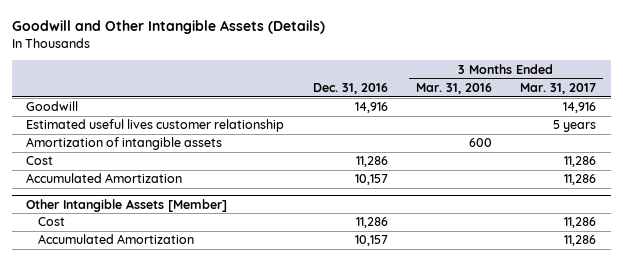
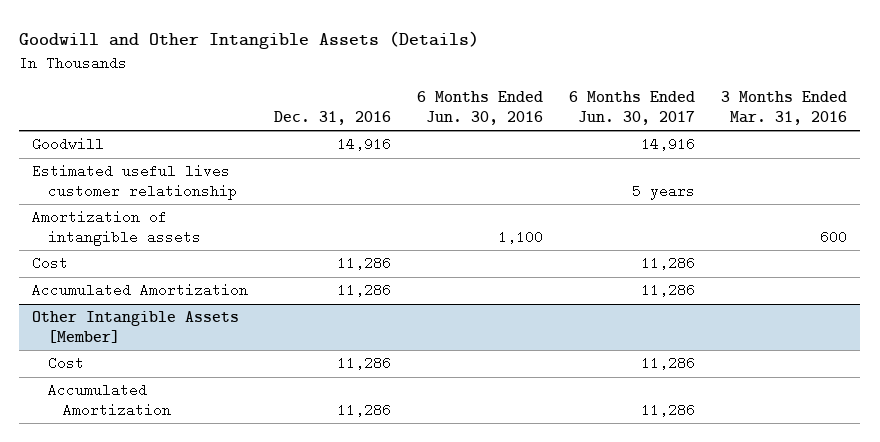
- | Dec. 31, 2016 | 3 Months Ended Mar. 31, 2016 | 3 Months Ended Mar. 31, 2017
+ | Dec. 31, 2016 | 6 Months Ended Jun. 30, 2016 | 6 Months Ended Jun. 30, 2017 | 3 Months Ended Mar. 31, 2016
- Accumulated Amortization | 10,157 | | 11,286
+ Accumulated Amortization | 11,286 | | 11,286 |
@ Other Intangible Assets [Member]
- Accumulated Amortization | 10,157 | | 11,286
+ Accumulated Amortization | 11,286 | | 11,286 |

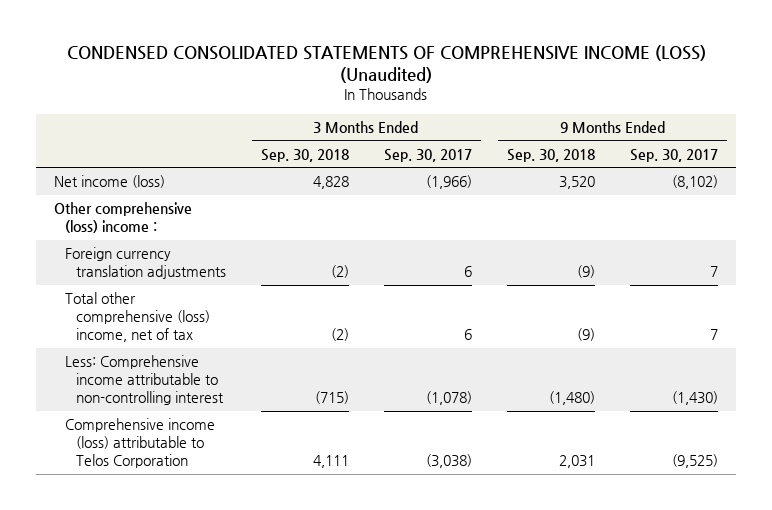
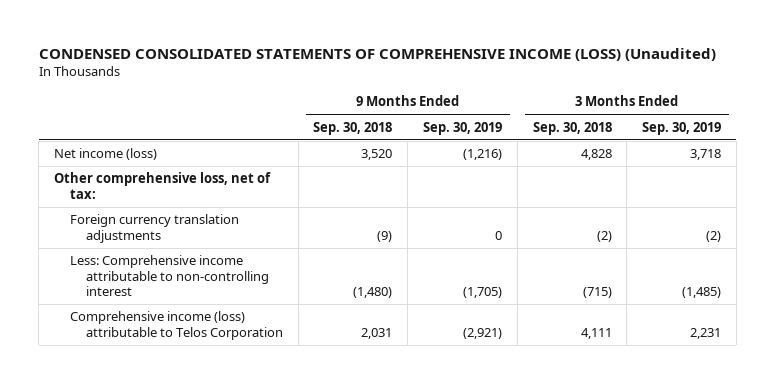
- | 3 Months Ended Sep. 30, 2018 | 3 Months Ended Sep. 30, 2017 | 9 Months Ended Sep. 30, 2018 | 9 Months Ended Sep. 30, 2017
+ | 9 Months Ended Sep. 30, 2018 | 9 Months Ended Sep. 30, 2019 | 3 Months Ended Sep. 30, 2018 | 3 Months Ended Sep. 30, 2019
- Other comprehensive (loss) income :
+ Other comprehensive loss, net of tax:
- Total other comprehensive (loss) income, net of tax | (2) | 6 | (9) | 7

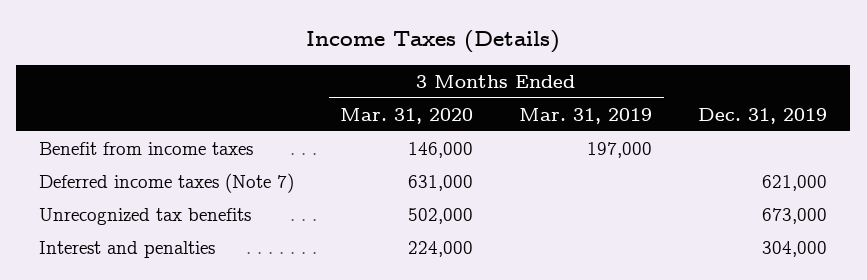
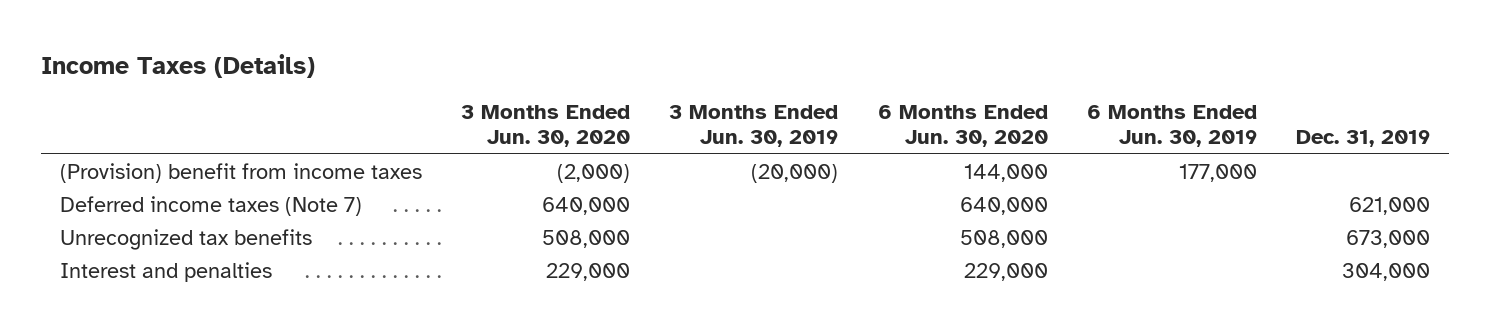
- | 3 Months Ended Mar. 31, 2020 | 3 Months Ended Mar. 31, 2019 | Dec. 31, 2019
+ | 3 Months Ended Jun. 30, 2020 | 3 Months Ended Jun. 30, 2019 | 6 Months Ended Jun. 30, 2020 | 6 Months Ended Jun. 30, 2019 | Dec. 31, 2019
- Benefit from income taxes | 146,000 | 197,000 |
+ (Provision) benefit from income taxes | (2,000) | (20,000) | 144,000 | 177,000 |

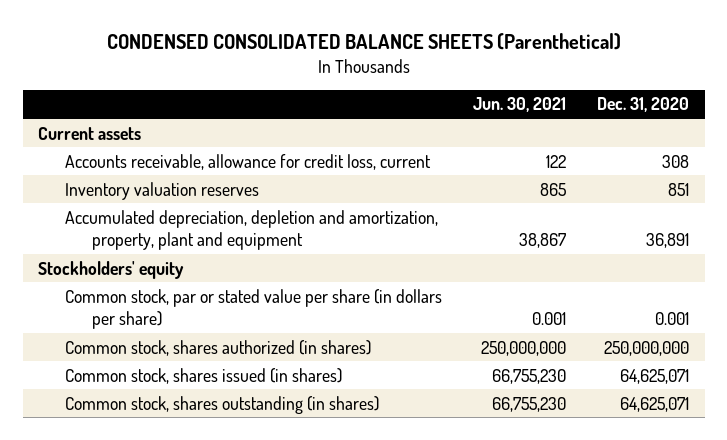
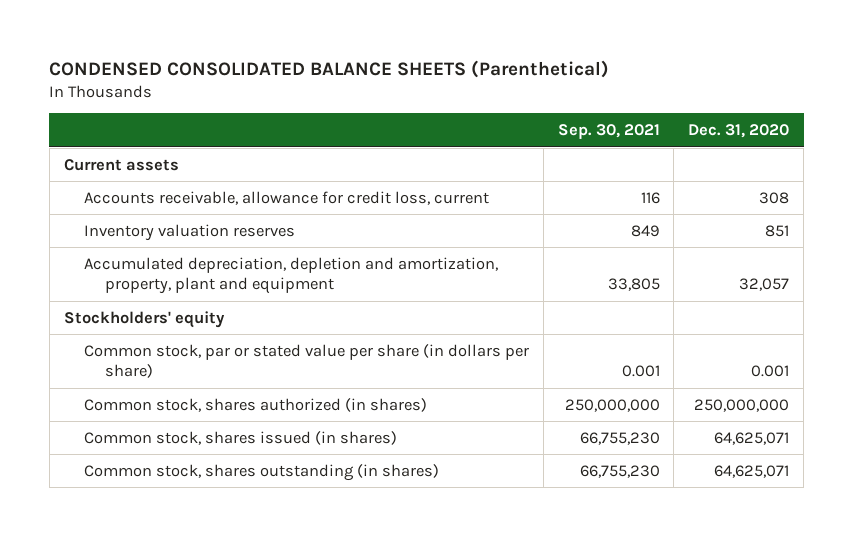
- | Jun. 30, 2021 | Dec. 31, 2020
+ | Sep. 30, 2021 | Dec. 31, 2020
- Accumulated depreciation, depletion and amortization, property, plant and equipment | 38,867 | 36,891
+ Accumulated depreciation, depletion and amortization, property, plant and equipment | 33,805 | 32,057

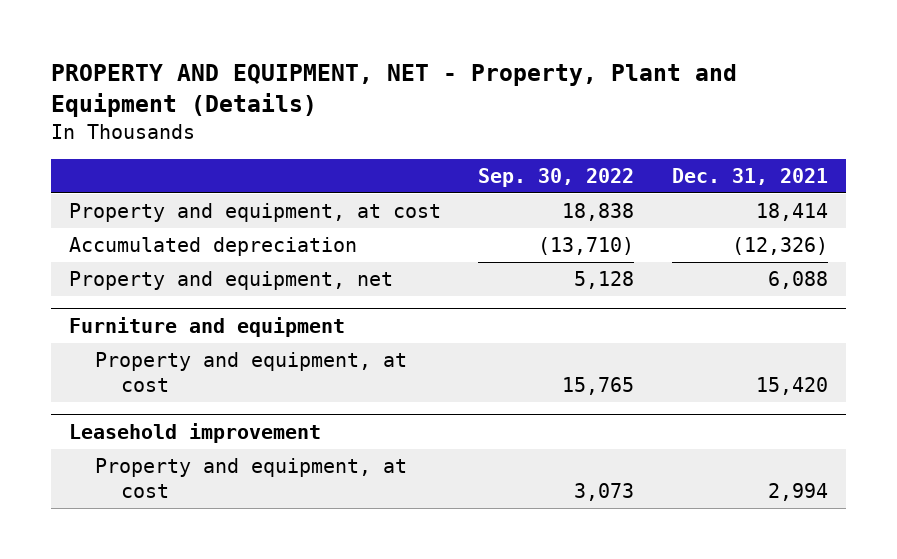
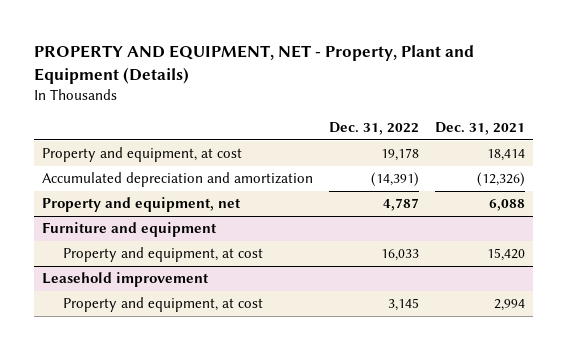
- | Sep. 30, 2022 | Dec. 31, 2021
+ | Dec. 31, 2022 | Dec. 31, 2021
- Accumulated depreciation | (13,710) | (12,326)
+ Accumulated depreciation and amortization | (14,391) | (12,326)

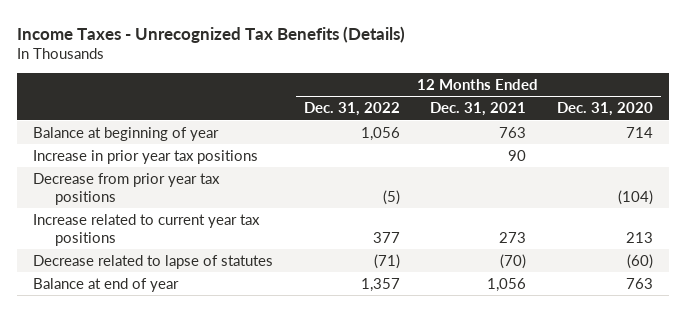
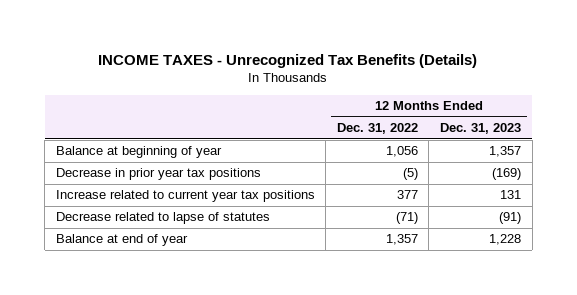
- Income Taxes - Unrecognized Tax Benefits (Details)
+ INCOME TAXES - Unrecognized Tax Benefits (Details)
- | 12 Months Ended Dec. 31, 2022 | 12 Months Ended Dec. 31, 2021 | 12 Months Ended Dec. 31, 2020
+ | 12 Months Ended Dec. 31, 2022 | 12 Months Ended Dec. 31, 2023
- Increase in prior year tax positions | | 90 |
- Decrease from prior year tax positions | (5) | | (104)
+ Decrease in prior year tax positions | (5) | (169)

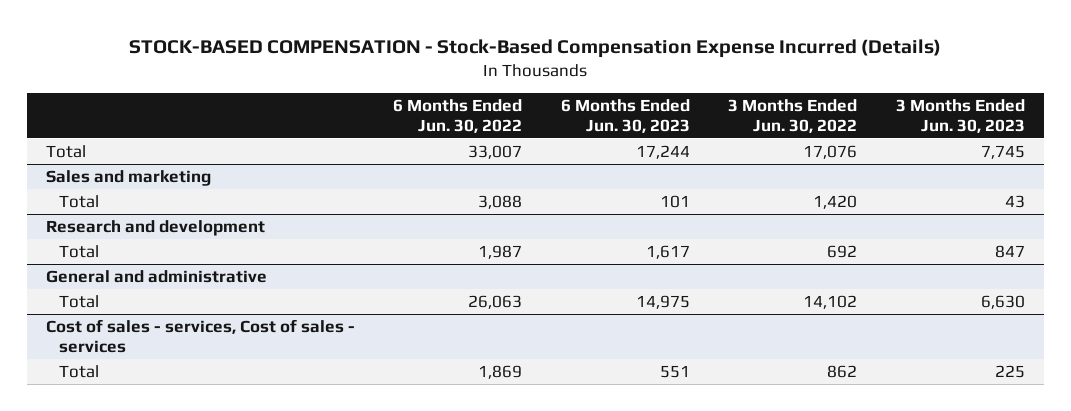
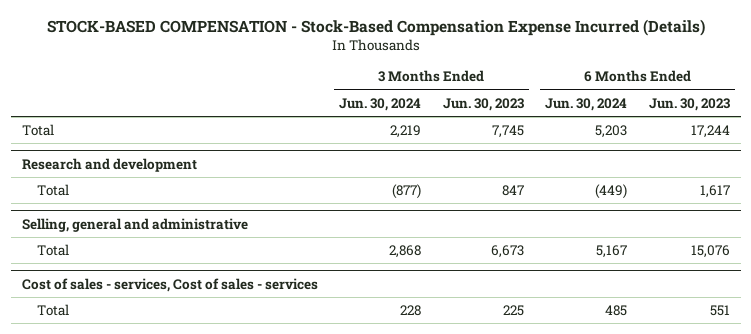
- | 6 Months Ended Jun. 30, 2022 | 6 Months Ended Jun. 30, 2023 | 3 Months Ended Jun. 30, 2022 | 3 Months Ended Jun. 30, 2023
+ | 3 Months Ended Jun. 30, 2024 | 3 Months Ended Jun. 30, 2023 | 6 Months Ended Jun. 30, 2024 | 6 Months Ended Jun. 30, 2023
- Sales and marketing
- Total | 3,088 | 101 | 1,420 | 43
- General and administrative
- Total | 26,063 | 14,975 | 14,102 | 6,630
+ Selling, general and administrative
+ Total | 2,868 | 6,673 | 5,167 | 15,076

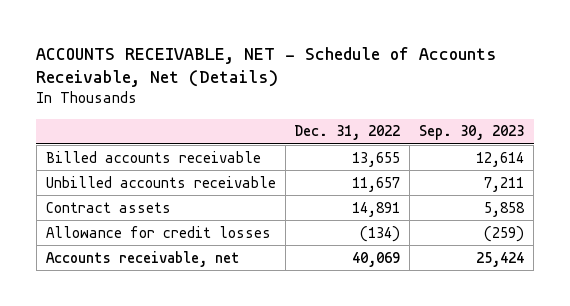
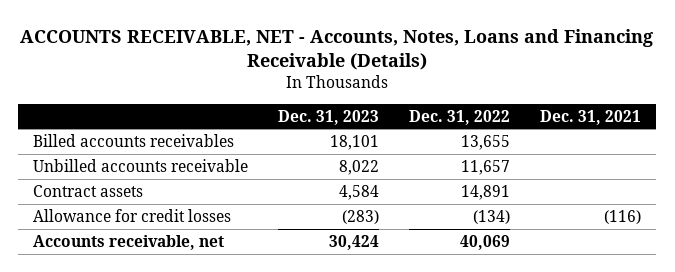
- ACCOUNTS RECEIVABLE, NET - Schedule of Accounts Receivable, Net (Details)
+ ACCOUNTS RECEIVABLE, NET - Accounts, Notes, Loans and Financing Receivable (Details)
- | Dec. 31, 2022 | Sep. 30, 2023
+ | Dec. 31, 2023 | Dec. 31, 2022 | Dec. 31, 2021
- Billed accounts receivable | 13,655 | 12,614
+ Billed accounts receivables | 18,101 | 13,655 |

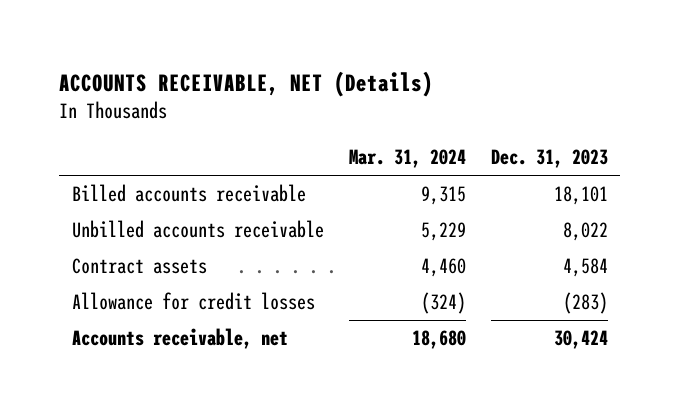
- ACCOUNTS RECEIVABLE, NET - Accounts, Notes, Loans and Financing Receivable (Details)
+ ACCOUNTS RECEIVABLE, NET (Details)
- | Dec. 31, 2023 | Dec. 31, 2022 | Dec. 31, 2021
+ | Mar. 31, 2024 | Dec. 31, 2023
- Billed accounts receivables | 18,101 | 13,655 |
+ Billed accounts receivable | 9,315 | 18,101

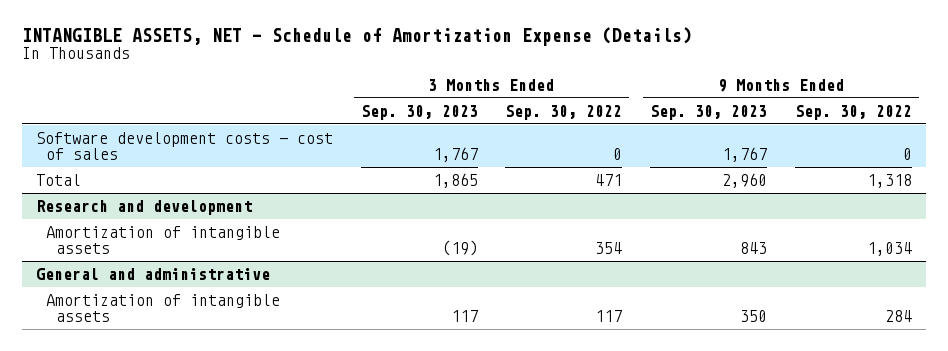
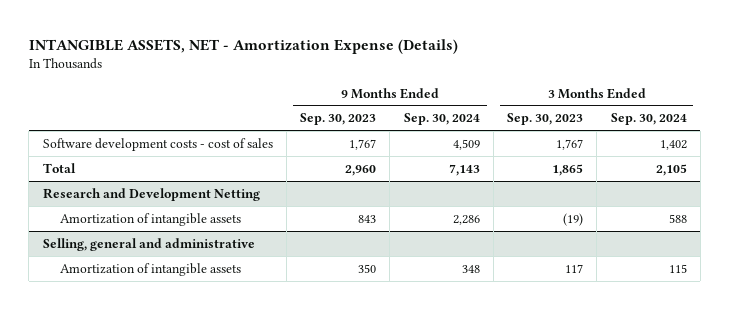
- INTANGIBLE ASSETS, NET - Schedule of Amortization Expense (Details)
+ INTANGIBLE ASSETS, NET - Amortization Expense (Details)
- | 3 Months Ended Sep. 30, 2023 | 3 Months Ended Sep. 30, 2022 | 9 Months Ended Sep. 30, 2023 | 9 Months Ended Sep. 30, 2022
+ | 9 Months Ended Sep. 30, 2023 | 9 Months Ended Sep. 30, 2024 | 3 Months Ended Sep. 30, 2023 | 3 Months Ended Sep. 30, 2024
- Research and development
+ Research and Development Netting
- General and administrative
+ Selling, general and administrative

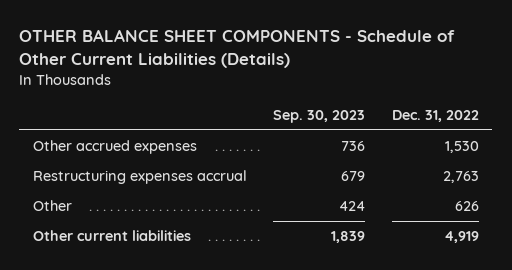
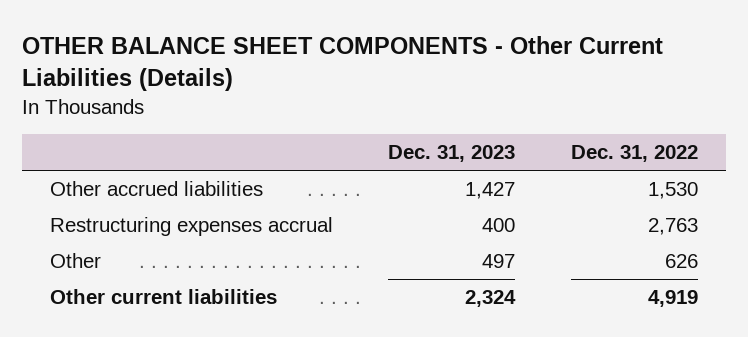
- OTHER BALANCE SHEET COMPONENTS - Schedule of Other Current Liabilities (Details)
+ OTHER BALANCE SHEET COMPONENTS - Other Current Liabilities (Details)
- | Sep. 30, 2023 | Dec. 31, 2022
+ | Dec. 31, 2023 | Dec. 31, 2022
- Other accrued expenses | 736 | 1,530
+ Other accrued liabilities | 1,427 | 1,530

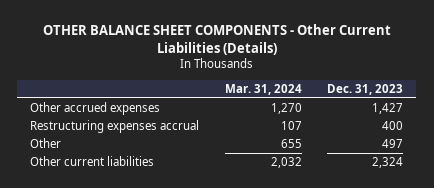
- | Dec. 31, 2023 | Dec. 31, 2022
+ | Mar. 31, 2024 | Dec. 31, 2023
- Other accrued liabilities | 1,427 | 1,530
+ Other accrued expenses | 1,270 | 1,427

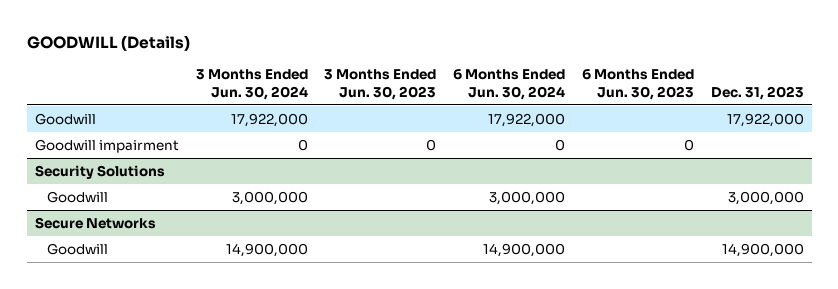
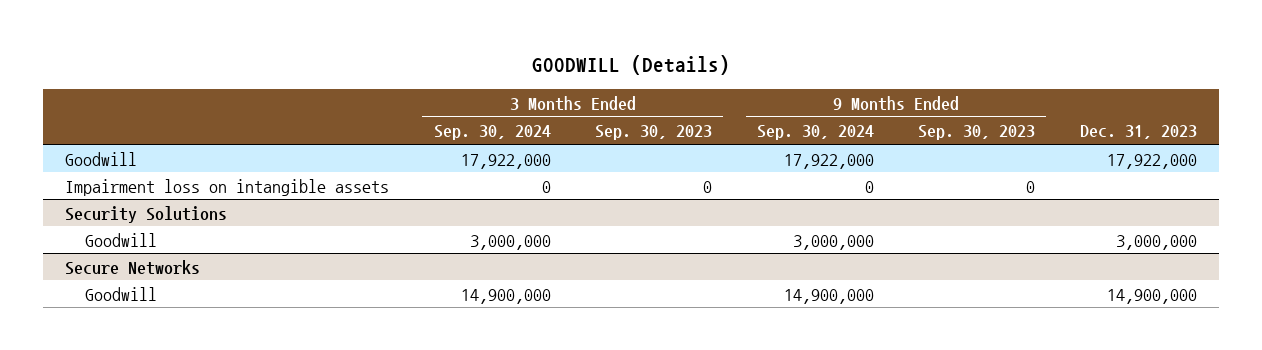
- | 3 Months Ended Jun. 30, 2024 | 3 Months Ended Jun. 30, 2023 | 6 Months Ended Jun. 30, 2024 | 6 Months Ended Jun. 30, 2023 | Dec. 31, 2023
+ | 3 Months Ended Sep. 30, 2024 | 3 Months Ended Sep. 30, 2023 | 9 Months Ended Sep. 30, 2024 | 9 Months Ended Sep. 30, 2023 | Dec. 31, 2023
- Goodwill impairment | 0 | 0 | 0 | 0 |
+ Impairment loss on intangible assets | 0 | 0 | 0 | 0 |

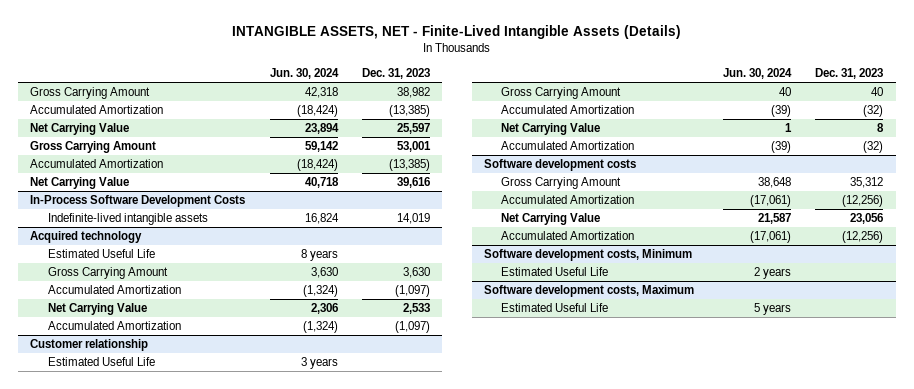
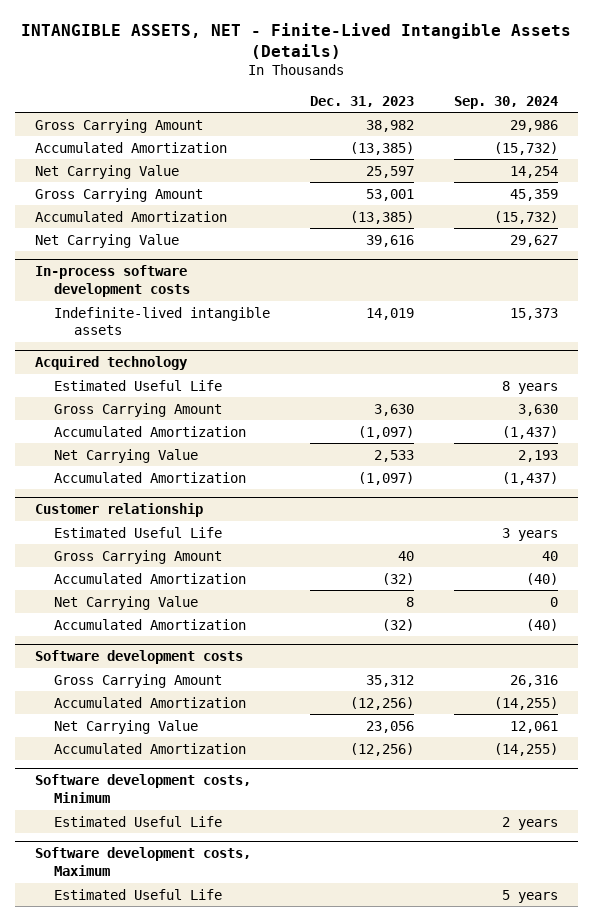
- | Jun. 30, 2024 | Dec. 31, 2023
+ | Dec. 31, 2023 | Sep. 30, 2024
- In-Process Software Development Costs
+ In-process software development costs

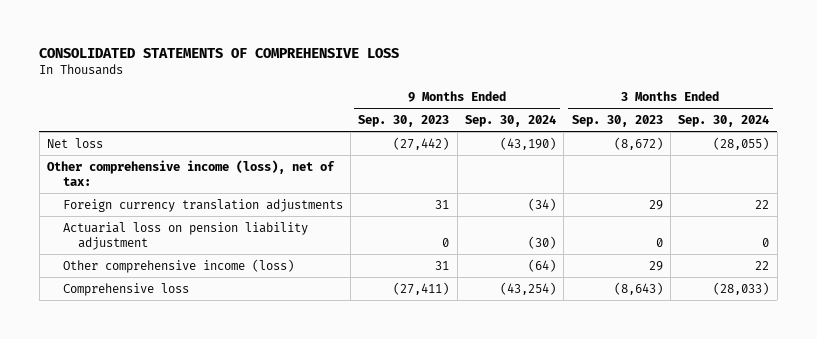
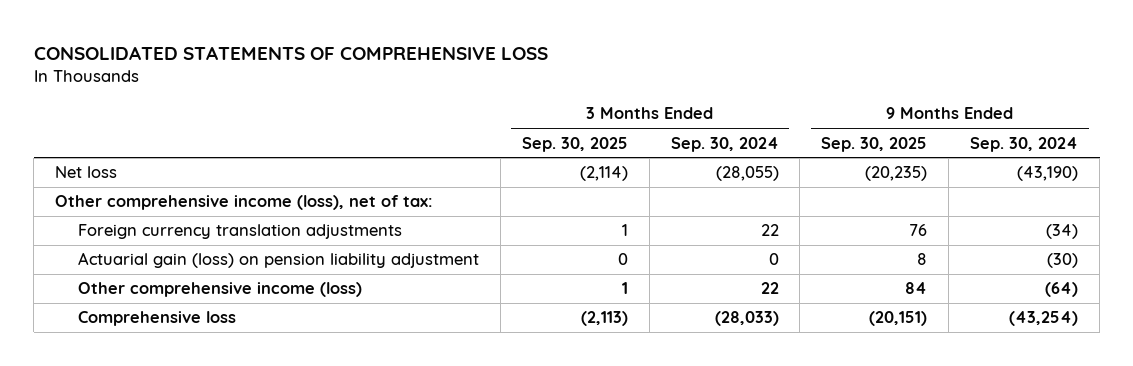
- | 9 Months Ended Sep. 30, 2023 | 9 Months Ended Sep. 30, 2024 | 3 Months Ended Sep. 30, 2023 | 3 Months Ended Sep. 30, 2024
+ | 3 Months Ended Sep. 30, 2025 | 3 Months Ended Sep. 30, 2024 | 9 Months Ended Sep. 30, 2025 | 9 Months Ended Sep. 30, 2024
- Actuarial loss on pension liability adjustment | 0 | (30) | 0 | 0
+ Actuarial gain (loss) on pension liability adjustment | 0 | 0 | 8 | (30)

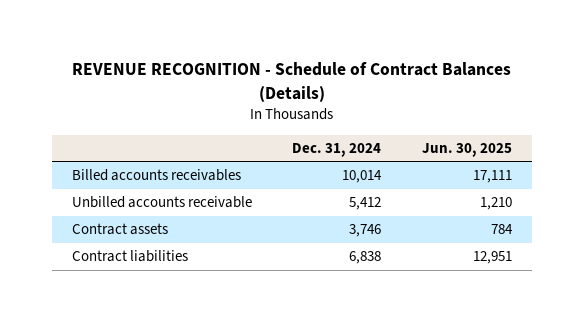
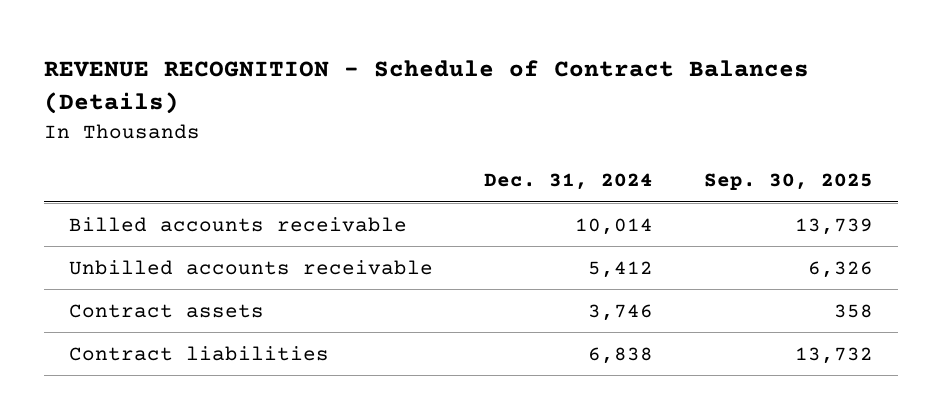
- | Dec. 31, 2024 | Jun. 30, 2025
+ | Dec. 31, 2024 | Sep. 30, 2025
- Billed accounts receivables | 10,014 | 17,111
+ Billed accounts receivable | 10,014 | 13,739

